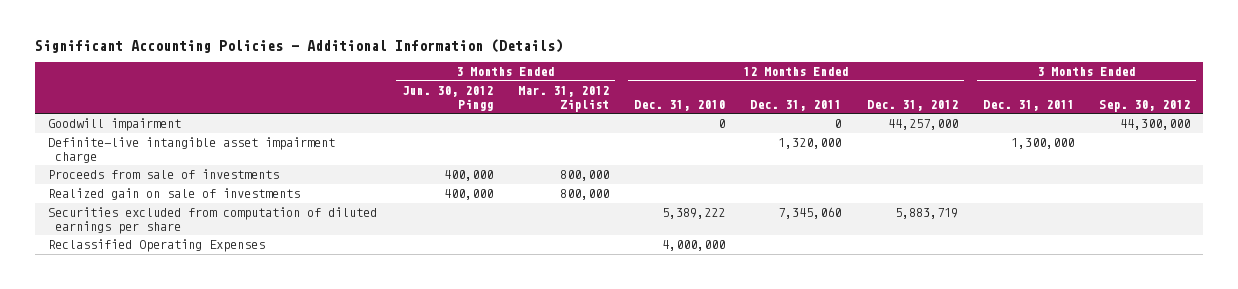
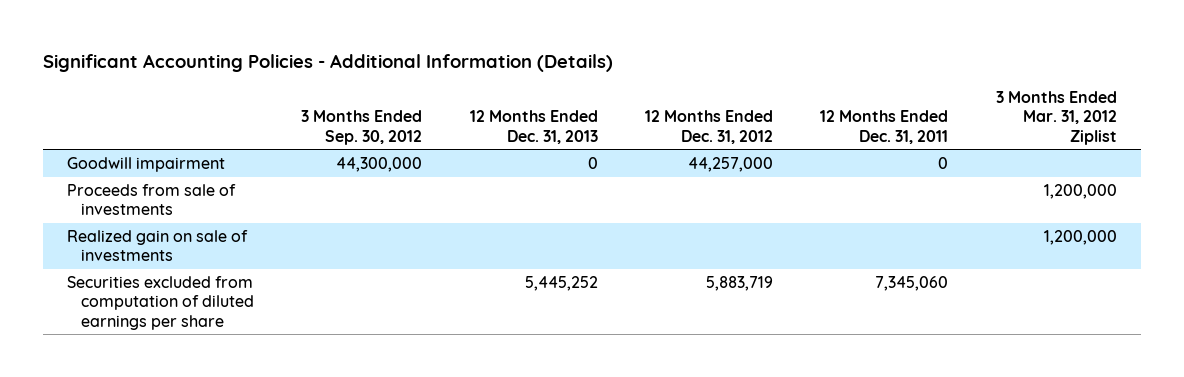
- | 3 Months Ended Jun. 30, 2012 Pingg | 3 Months Ended Mar. 31, 2012 Ziplist | 12 Months Ended Dec. 31, 2010 | 12 Months Ended Dec. 31, 2011 | 12 Months Ended Dec. 31, 2012 | 3 Months Ended Dec. 31, 2011 | 3 Months Ended Sep. 30, 2012
+ | 3 Months Ended Sep. 30, 2012 | 12 Months Ended Dec. 31, 2013 | 12 Months Ended Dec. 31, 2012 | 12 Months Ended Dec. 31, 2011 | 3 Months Ended Mar. 31, 2012 Ziplist
- Definite-live intangible asset impairment charge | | | | 1,320,000 | | 1,300,000 |
- Proceeds from sale of investments | 400,000 | 800,000 | | | | |
- Realized gain on sale of investments | 400,000 | 800,000 | | | | |
+ Proceeds from sale of investments | | | | | 1,200,000
+ Realized gain on sale of investments | | | | | 1,200,000
- Reclassified Operating Expenses | | | 4,000,000 | | | |

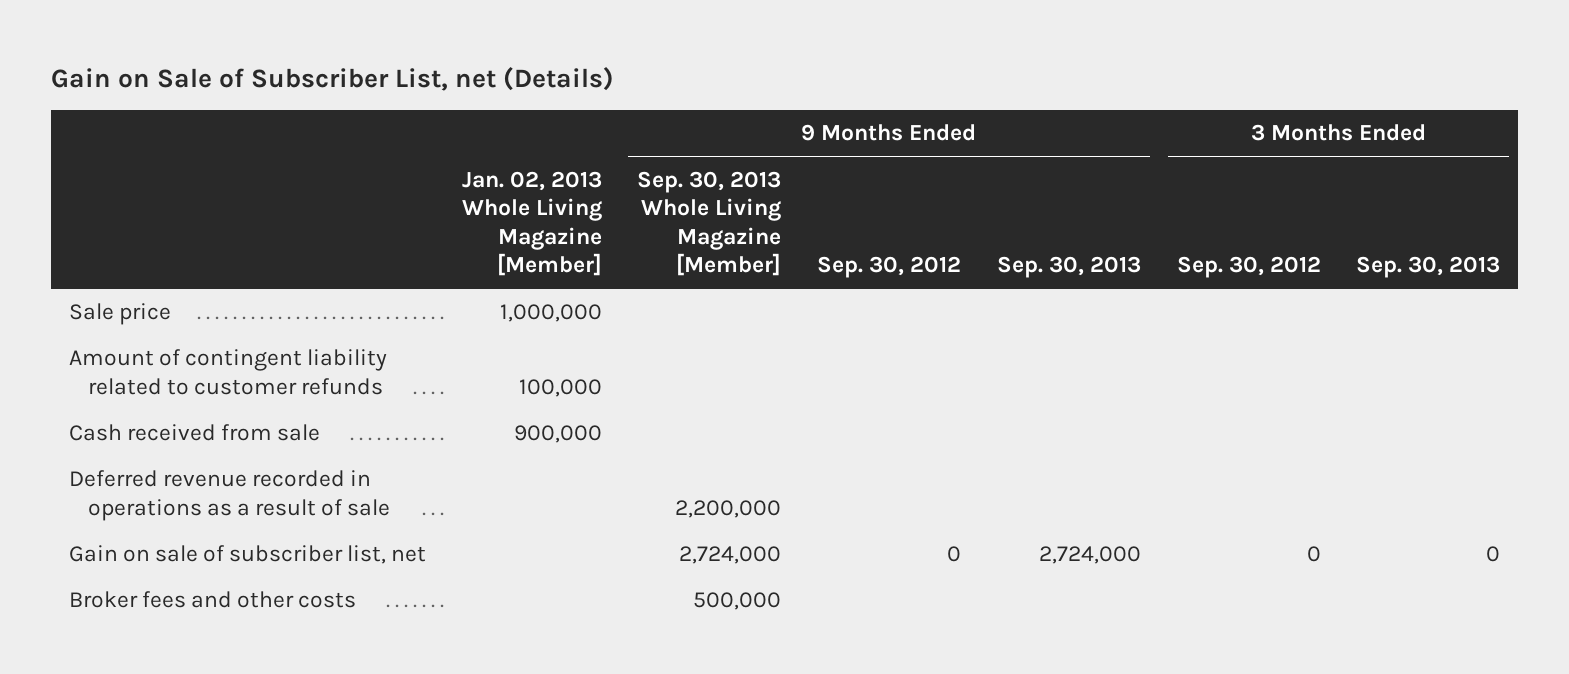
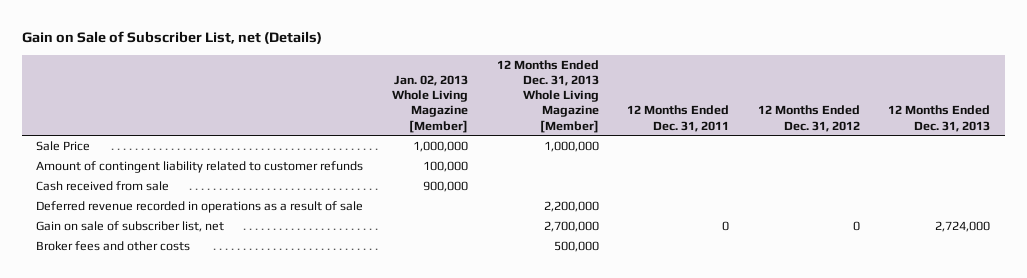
- | Jan. 02, 2013 Whole Living Magazine [Member] | 9 Months Ended Sep. 30, 2013 Whole Living Magazine [Member] | 9 Months Ended Sep. 30, 2012 | 9 Months Ended Sep. 30, 2013 | 3 Months Ended Sep. 30, 2012 | 3 Months Ended Sep. 30, 2013
+ | Jan. 02, 2013 Whole Living Magazine [Member] | 12 Months Ended Dec. 31, 2013 Whole Living Magazine [Member] | 12 Months Ended Dec. 31, 2011 | 12 Months Ended Dec. 31, 2012 | 12 Months Ended Dec. 31, 2013
- Sale price | 1,000,000 | | | | |
+ Sale Price | 1,000,000 | 1,000,000 | | |

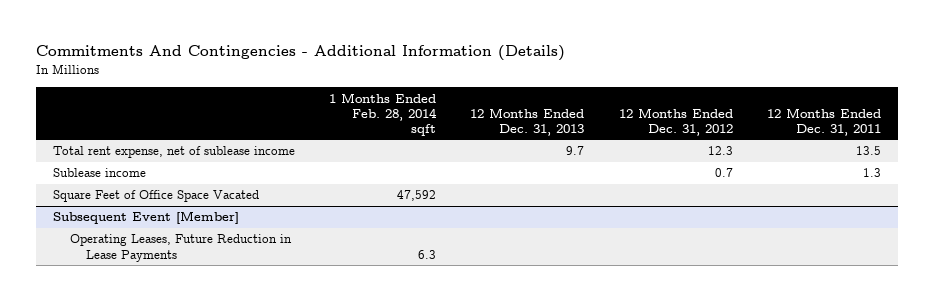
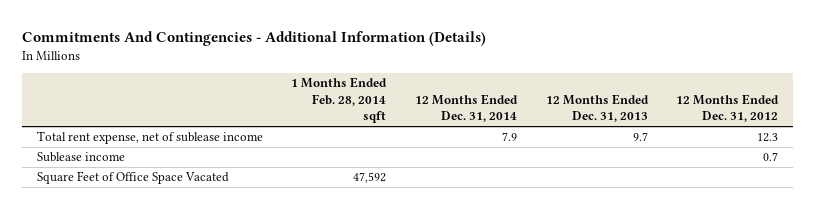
- | 1 Months Ended Feb. 28, 2014 sqft | 12 Months Ended Dec. 31, 2013 | 12 Months Ended Dec. 31, 2012 | 12 Months Ended Dec. 31, 2011
+ | 1 Months Ended Feb. 28, 2014 sqft | 12 Months Ended Dec. 31, 2014 | 12 Months Ended Dec. 31, 2013 | 12 Months Ended Dec. 31, 2012
- Subsequent Event [Member]
- Operating Leases, Future Reduction in Lease Payments | 6.3 | | |

